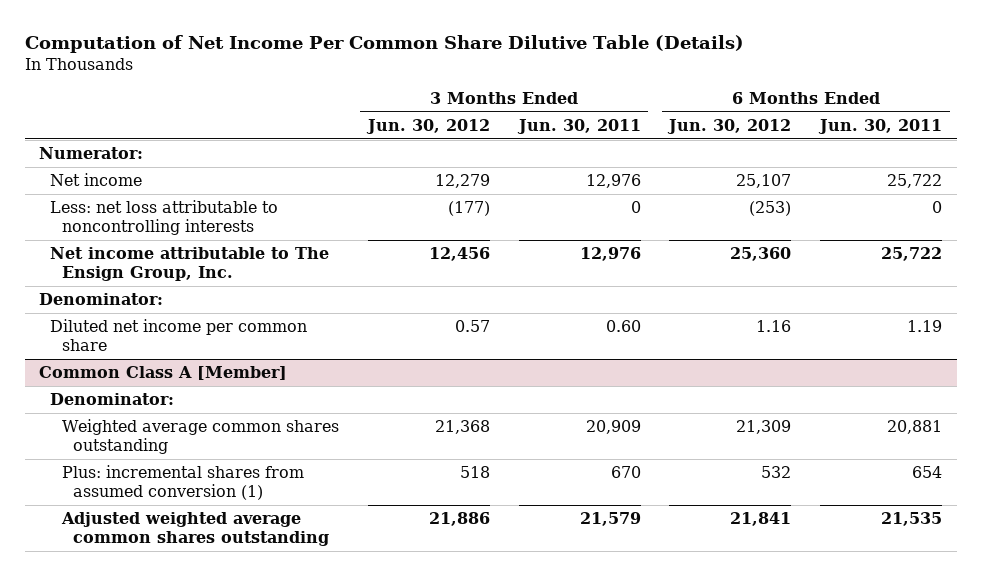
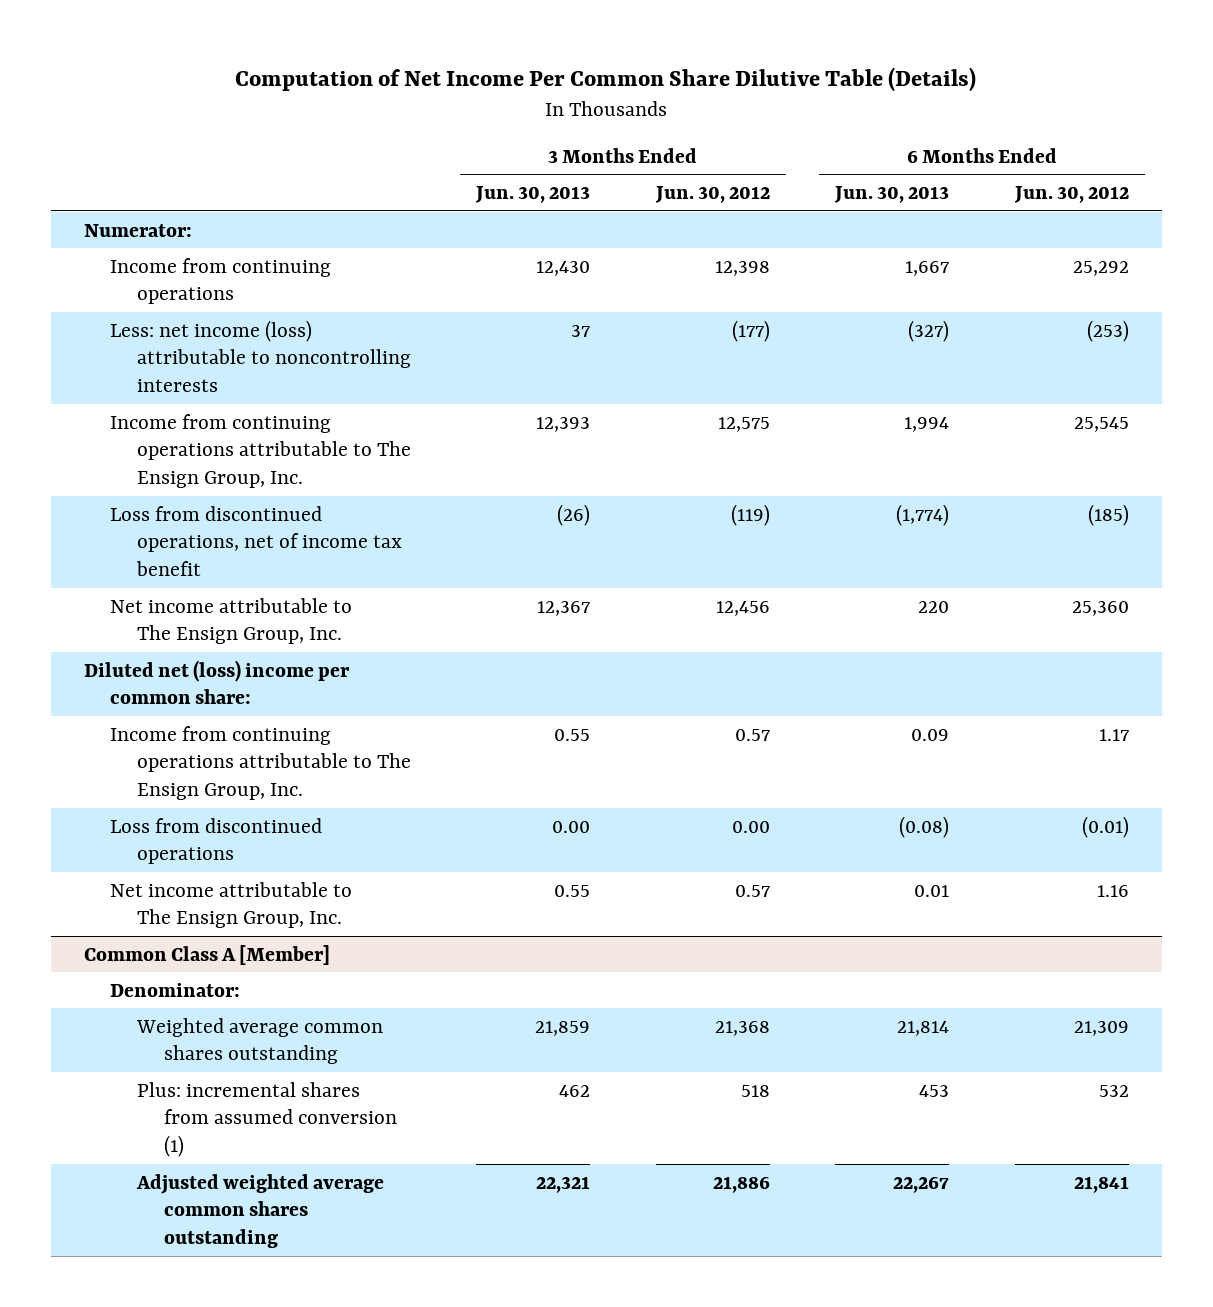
- | 3 Months Ended Jun. 30, 2012 | 3 Months Ended Jun. 30, 2011 | 6 Months Ended Jun. 30, 2012 | 6 Months Ended Jun. 30, 2011
+ | 3 Months Ended Jun. 30, 2013 | 3 Months Ended Jun. 30, 2012 | 6 Months Ended Jun. 30, 2013 | 6 Months Ended Jun. 30, 2012
- Net income | 12,279 | 12,976 | 25,107 | 25,722
- Less: net loss attributable to noncontrolling interests | (177) | 0 | (253) | 0
+ Income from continuing operations | 12,430 | 12,398 | 1,667 | 25,292
+ Less: net income (loss) attributable to noncontrolling interests | 37 | (177) | (327) | (253)
+ Income from continuing operations attributable to The Ensign Group, Inc. | 12,393 | 12,575 | 1,994 | 25,545
+ Loss from discontinued operations, net of income tax benefit | (26) | (119) | (1,774) | (185)
- Denominator:
- Diluted net income per common share | 0.57 | 0.60 | 1.16 | 1.19
+ Diluted net (loss) income per common share:
+ Income from continuing operations attributable to The Ensign Group, Inc. | 0.55 | 0.57 | 0.09 | 1.17
+ Loss from discontinued operations | 0.00 | 0.00 | (0.08) | (0.01)
+ Net income attributable to The Ensign Group, Inc. | 0.55 | 0.57 | 0.01 | 1.16

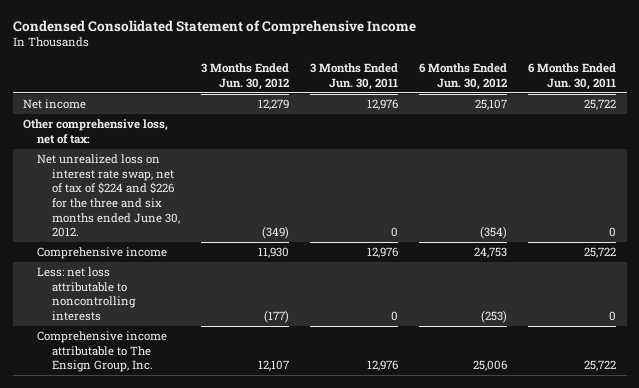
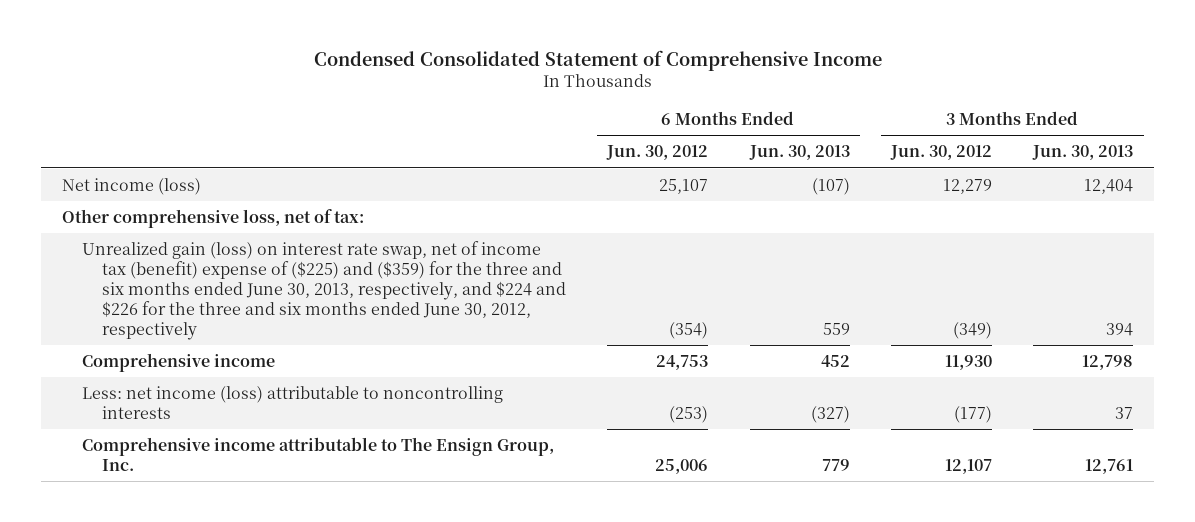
- | 3 Months Ended Jun. 30, 2012 | 3 Months Ended Jun. 30, 2011 | 6 Months Ended Jun. 30, 2012 | 6 Months Ended Jun. 30, 2011
+ | 6 Months Ended Jun. 30, 2012 | 6 Months Ended Jun. 30, 2013 | 3 Months Ended Jun. 30, 2012 | 3 Months Ended Jun. 30, 2013
- Net income | 12,279 | 12,976 | 25,107 | 25,722
+ Net income (loss) | 25,107 | (107) | 12,279 | 12,404
- Net unrealized loss on interest rate swap, net of tax of $224 and $226 for the three and six months ended June 30, 2012. | (349) | 0 | (354) | 0
+ Unrealized gain (loss) on interest rate swap, net of income tax (benefit) expense of ($225) and ($359) for the three and six months ended June 30, 2013, respectively, and $224 and $226 for the three and six months ended June 30, 2012, respectively | (354) | 559 | (349) | 394
- Less: net loss attributable to noncontrolling interests | (177) | 0 | (253) | 0
+ Less: net income (loss) attributable to noncontrolling interests | (253) | (327) | (177) | 37

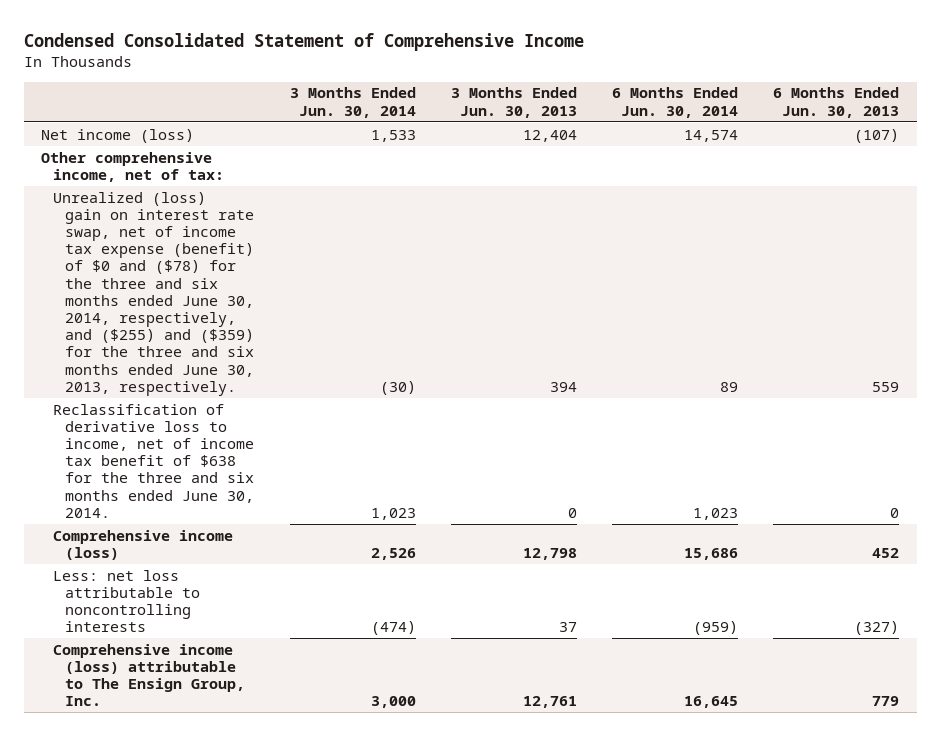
- | 6 Months Ended Jun. 30, 2012 | 6 Months Ended Jun. 30, 2013 | 3 Months Ended Jun. 30, 2012 | 3 Months Ended Jun. 30, 2013
+ | 3 Months Ended Jun. 30, 2014 | 3 Months Ended Jun. 30, 2013 | 6 Months Ended Jun. 30, 2014 | 6 Months Ended Jun. 30, 2013
- Other comprehensive loss, net of tax:
- Unrealized gain (loss) on interest rate swap, net of income tax (benefit) expense of ($225) and ($359) for the three and six months ended June 30, 2013, respectively, and $224 and $226 for the three and six months ended June 30, 2012, respectively | (354) | 559 | (349) | 394
- Comprehensive income | 24,753 | 452 | 11,930 | 12,798
- Less: net income (loss) attributable to noncontrolling interests | (253) | (327) | (177) | 37
- Comprehensive income attributable to The Ensign Group, Inc. | 25,006 | 779 | 12,107 | 12,761
+ Other comprehensive income, net of tax:
+ Unrealized (loss) gain on interest rate swap, net of income tax expense (benefit) of $0 and ($78) for the three and six months ended June 30, 2014, respectively, and ($255) and ($359) for the three and six months ended June 30, 2013, respectively. | (30) | 394 | 89 | 559
+ Reclassification of derivative loss to income, net of income tax benefit of $638 for the three and six months ended June 30, 2014. | 1,023 | 0 | 1,023 | 0
+ Comprehensive income (loss) | 2,526 | 12,798 | 15,686 | 452
+ Less: net loss attributable to noncontrolling interests | (474) | 37 | (959) | (327)
+ Comprehensive income (loss) attributable to The Ensign Group, Inc. | 3,000 | 12,761 | 16,645 | 779

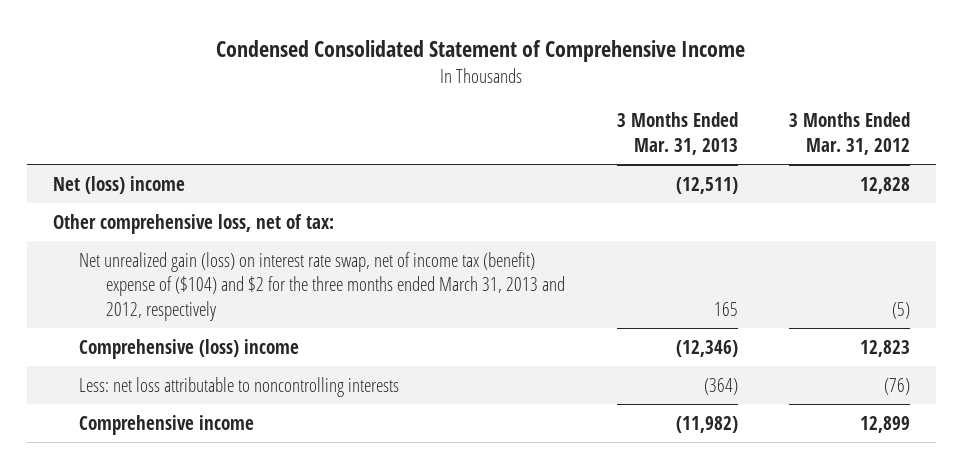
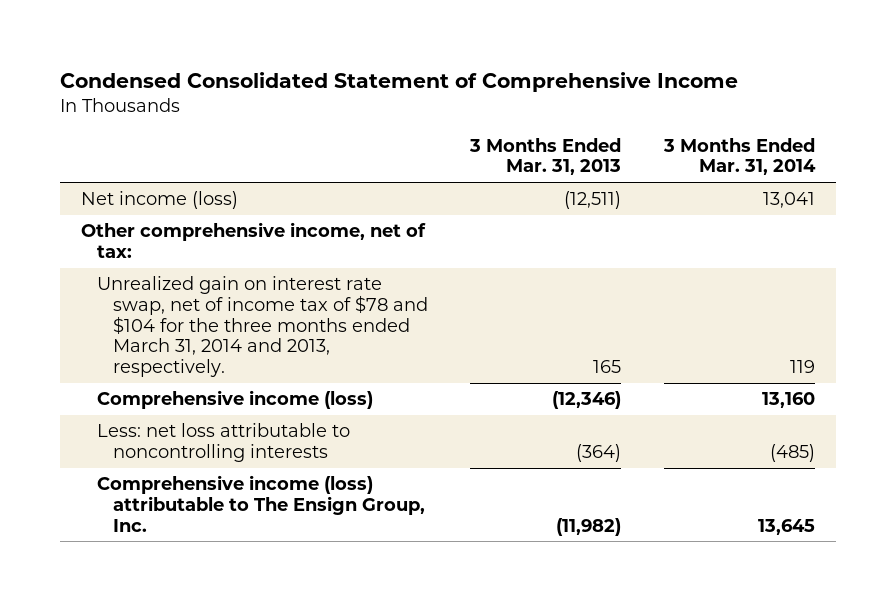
- | 3 Months Ended Mar. 31, 2013 | 3 Months Ended Mar. 31, 2012
+ | 3 Months Ended Mar. 31, 2013 | 3 Months Ended Mar. 31, 2014
- Net (loss) income | (12,511) | 12,828
- Other comprehensive loss, net of tax:
- Net unrealized gain (loss) on interest rate swap, net of income tax (benefit) expense of ($104) and $2 for the three months ended March 31, 2013 and 2012, respectively | 165 | (5)
- Comprehensive (loss) income | (12,346) | 12,823
+ Net income (loss) | (12,511) | 13,041
+ Other comprehensive income, net of tax:
+ Unrealized gain on interest rate swap, net of income tax of $78 and $104 for the three months ended March 31, 2014 and 2013, respectively. | 165 | 119
+ Comprehensive income (loss) | (12,346) | 13,160
- Comprehensive income | (11,982) | 12,899
+ Comprehensive income (loss) attributable to The Ensign Group, Inc. | (11,982) | 13,645

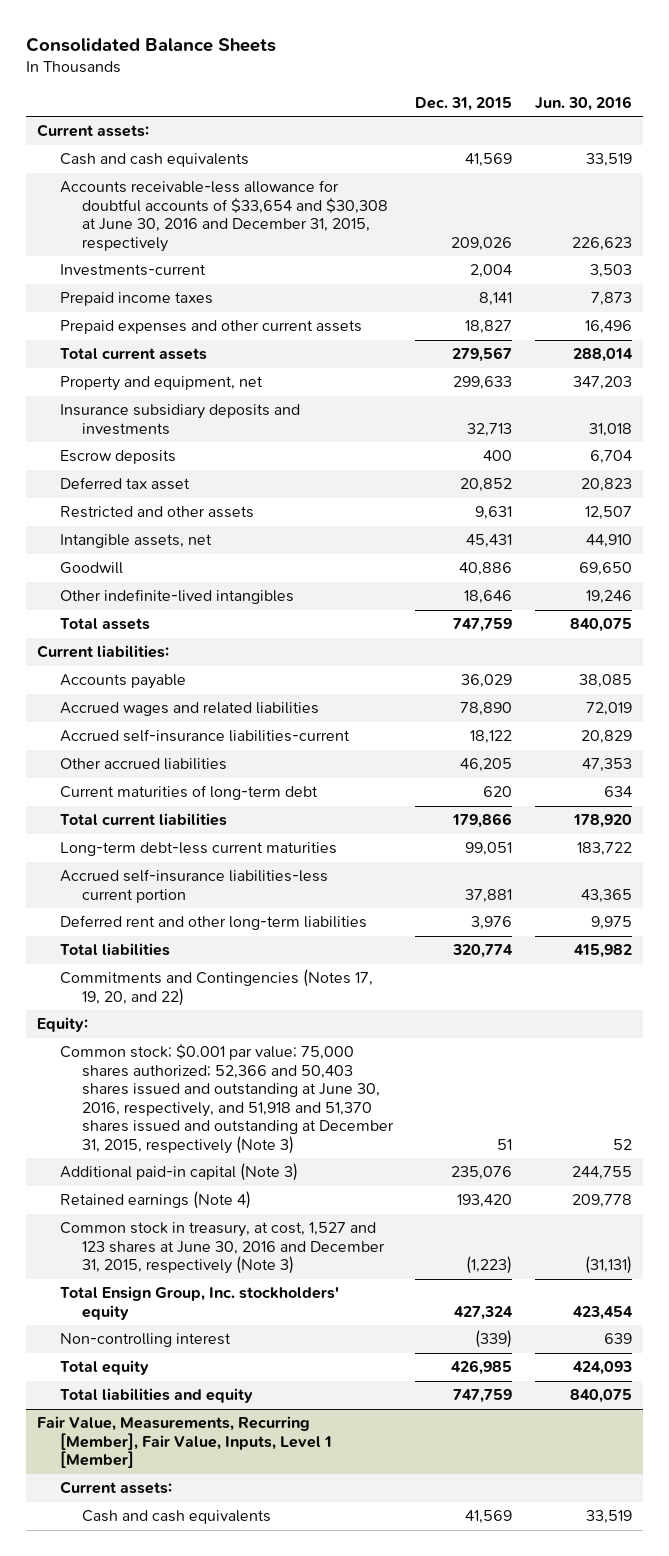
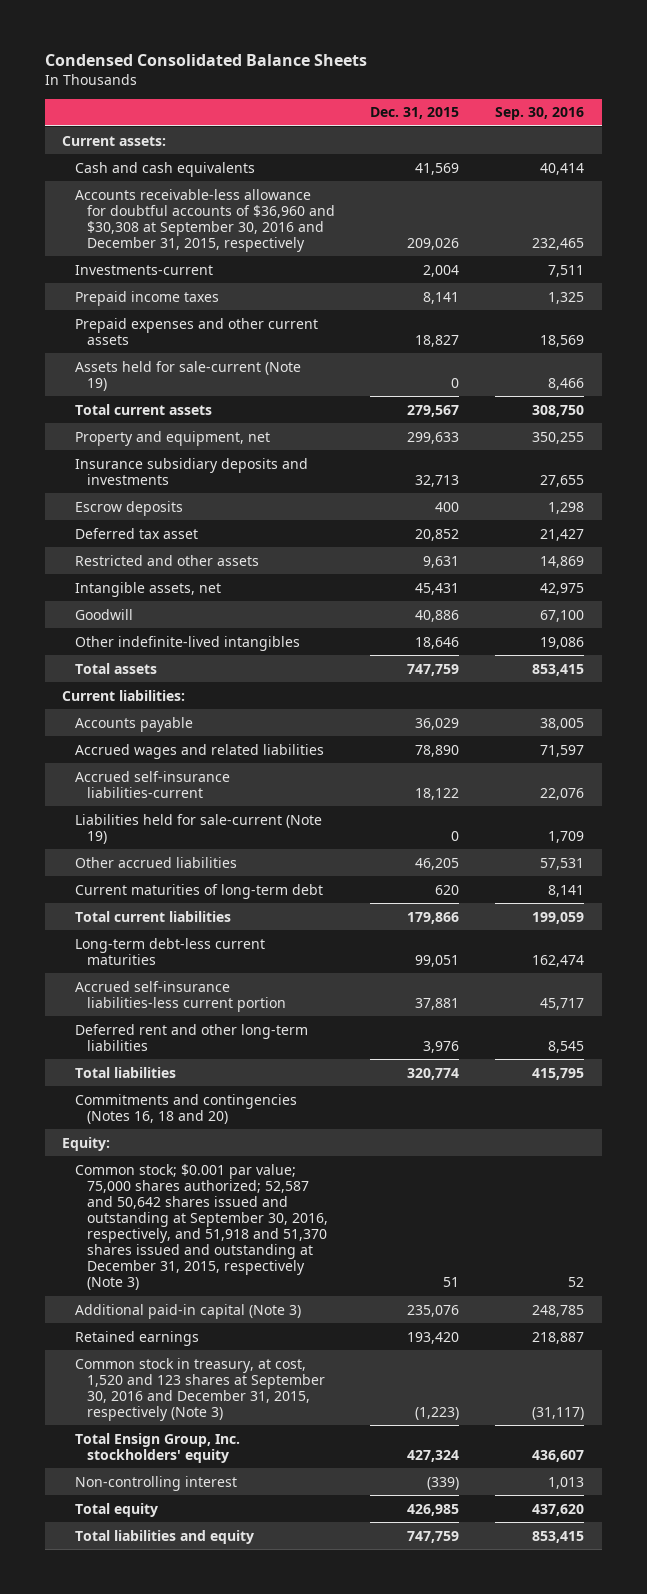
- Consolidated Balance Sheets
+ Condensed Consolidated Balance Sheets
- | Dec. 31, 2015 | Jun. 30, 2016
+ | Dec. 31, 2015 | Sep. 30, 2016
- Accounts receivable-less allowance for doubtful accounts of $33,654 and $30,308 at June 30, 2016 and December 31, 2015, respectively | 209,026 | 226,623
+ Accounts receivable-less allowance for doubtful accounts of $36,960 and $30,308 at September 30, 2016 and December 31, 2015, respectively | 209,026 | 232,465
+ Assets held for sale-current (Note 19) | 0 | 8,466
+ Liabilities held for sale-current (Note 19) | 0 | 1,709
- Commitments and Contingencies (Notes 17, 19, 20, and 22)
+ Commitments and contingencies (Notes 16, 18 and 20)
- Common stock; $0.001 par value; 75,000 shares authorized; 52,366 and 50,403 shares issued and outstanding at June 30, 2016, respectively, and 51,918 and 51,370 shares issued and outstanding at December 31, 2015, respectively (Note 3) | 51 | 52
+ Common stock; $0.001 par value; 75,000 shares authorized; 52,587 and 50,642 shares issued and outstanding at September 30, 2016, respectively, and 51,918 and 51,370 shares issued and outstanding at December 31, 2015, respectively (Note 3) | 51 | 52
- Retained earnings (Note 4) | 193,420 | 209,778
- Common stock in treasury, at cost, 1,527 and 123 shares at June 30, 2016 and December 31, 2015, respectively (Note 3) | (1,223) | (31,131)
+ Retained earnings | 193,420 | 218,887
+ Common stock in treasury, at cost, 1,520 and 123 shares at September 30, 2016 and December 31, 2015, respectively (Note 3) | (1,223) | (31,117)
- Fair Value, Measurements, Recurring [Member], Fair Value, Inputs, Level 1 [Member]
- Current assets:
- Cash and cash equivalents | 41,569 | 33,519

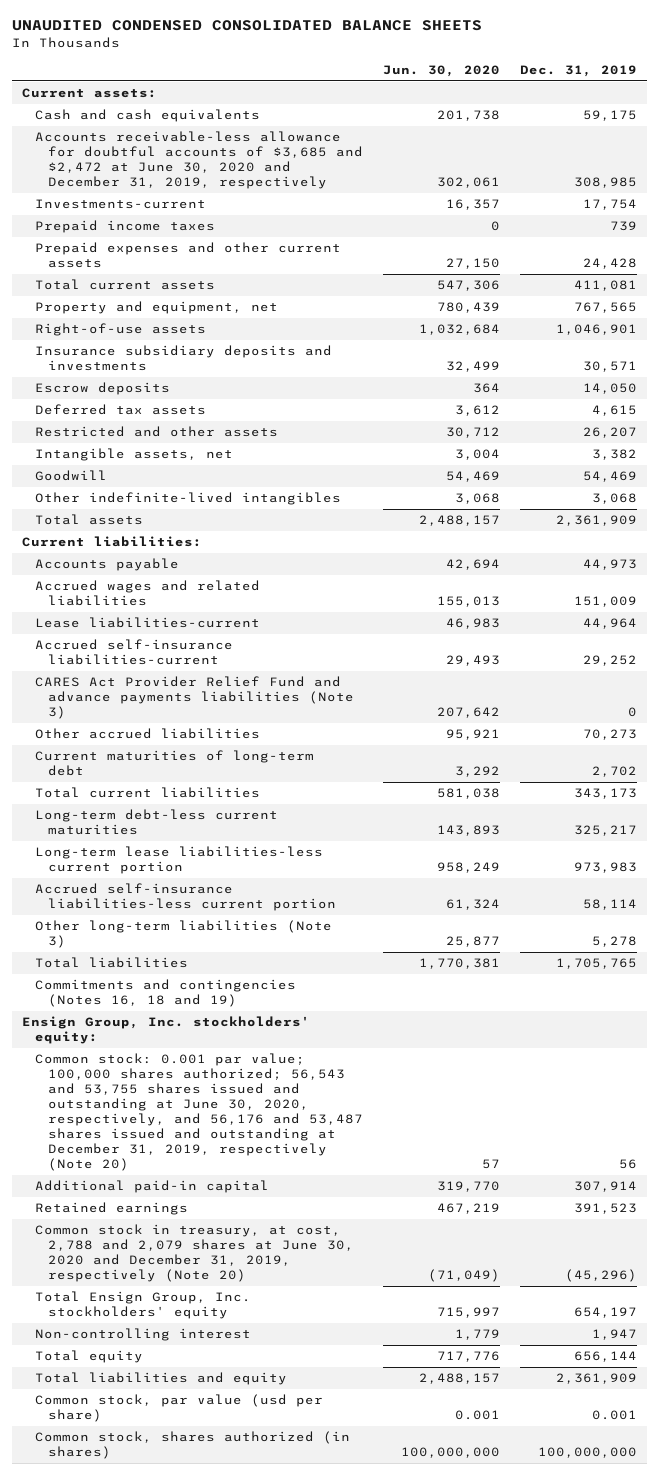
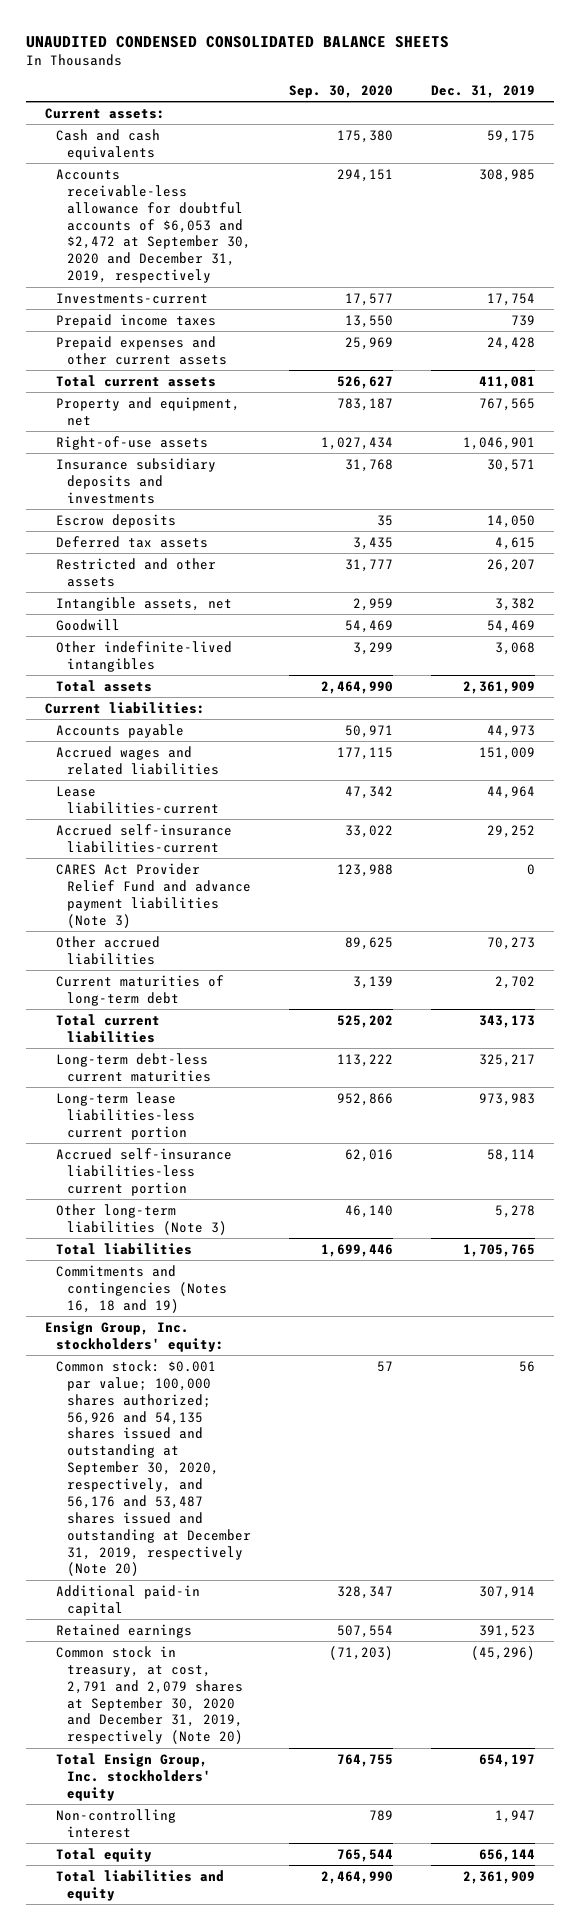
- | Jun. 30, 2020 | Dec. 31, 2019
+ | Sep. 30, 2020 | Dec. 31, 2019
- Accounts receivable-less allowance for doubtful accounts of $3,685 and $2,472 at June 30, 2020 and December 31, 2019, respectively | 302,061 | 308,985
+ Accounts receivable-less allowance for doubtful accounts of $6,053 and $2,472 at September 30, 2020 and December 31, 2019, respectively | 294,151 | 308,985
- CARES Act Provider Relief Fund and advance payments liabilities (Note 3) | 207,642 | 0
+ CARES Act Provider Relief Fund and advance payment liabilities (Note 3) | 123,988 | 0
- Common stock: 0.001 par value; 100,000 shares authorized; 56,543 and 53,755 shares issued and outstanding at June 30, 2020, respectively, and 56,176 and 53,487 shares issued and outstanding at December 31, 2019, respectively (Note 20) | 57 | 56
+ Common stock: $0.001 par value; 100,000 shares authorized; 56,926 and 54,135 shares issued and outstanding at September 30, 2020, respectively, and 56,176 and 53,487 shares issued and outstanding at December 31, 2019, respectively (Note 20) | 57 | 56
- Common stock in treasury, at cost, 2,788 and 2,079 shares at June 30, 2020 and December 31, 2019, respectively (Note 20) | (71,049) | (45,296)
+ Common stock in treasury, at cost, 2,791 and 2,079 shares at September 30, 2020 and December 31, 2019, respectively (Note 20) | (71,203) | (45,296)
- Common stock, par value (usd per share) | 0.001 | 0.001
- Common stock, shares authorized (in shares) | 100,000,000 | 100,000,000

